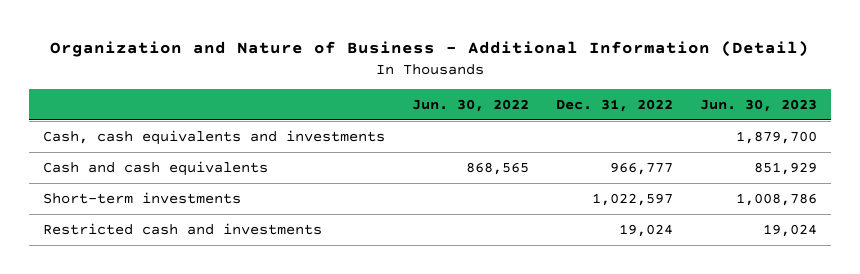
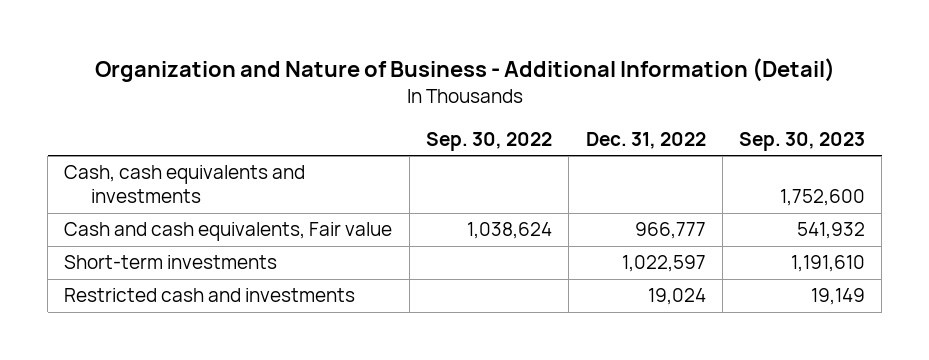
- | Jun. 30, 2022 | Dec. 31, 2022 | Jun. 30, 2023
+ | Sep. 30, 2022 | Dec. 31, 2022 | Sep. 30, 2023
- Cash and cash equivalents | 868,565 | 966,777 | 851,929
+ Cash and cash equivalents, Fair value | 1,038,624 | 966,777 | 541,932

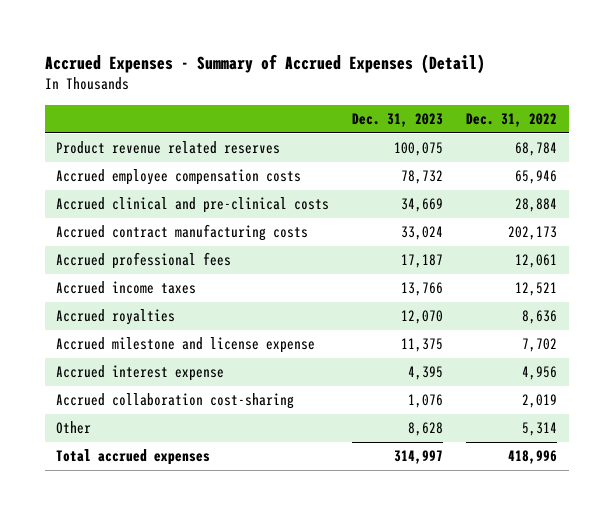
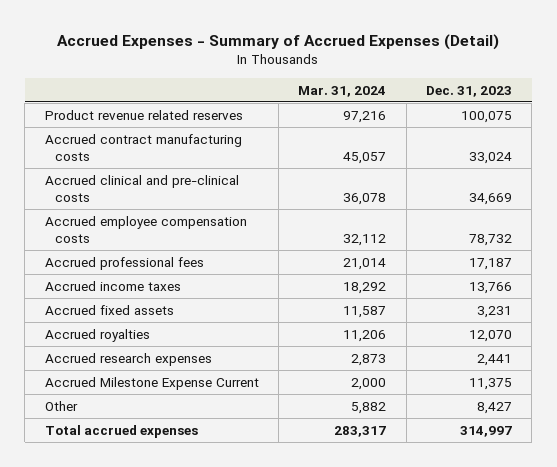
- | Dec. 31, 2023 | Dec. 31, 2022
+ | Mar. 31, 2024 | Dec. 31, 2023
moved down: Accrued clinical and pre-clinical costs | 36,078 | 34,669
moved down: Accrued employee compensation costs | 32,112 | 78,732
+ Accrued fixed assets | 11,587 | 3,231
- Accrued milestone and license expense | 11,375 | 7,702
- Accrued interest expense | 4,395 | 4,956
- Accrued collaboration cost-sharing | 1,076 | 2,019
- Other | 8,628 | 5,314
+ Accrued research expenses | 2,873 | 2,441
+ Accrued Milestone Expense Current | 2,000 | 11,375
+ Other | 5,882 | 8,427

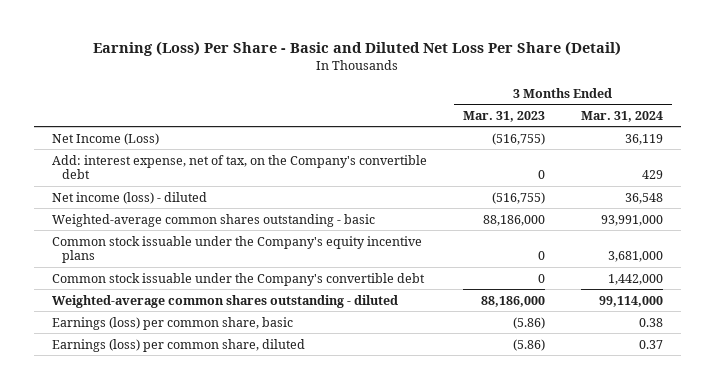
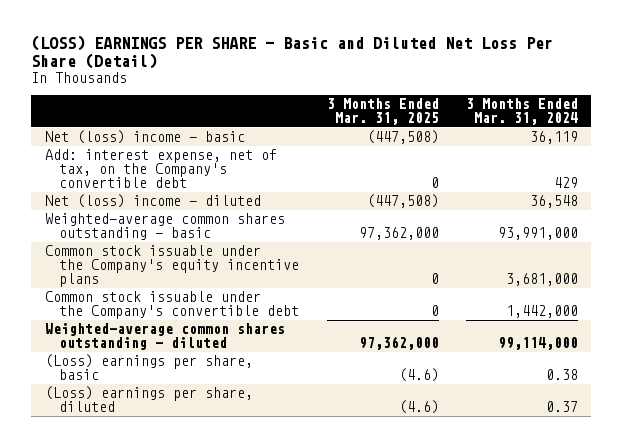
- Earning (Loss) Per Share - Basic and Diluted Net Loss Per Share (Detail)
+ (LOSS) EARNINGS PER SHARE - Basic and Diluted Net Loss Per Share (Detail)
- | 3 Months Ended Mar. 31, 2023 | 3 Months Ended Mar. 31, 2024
+ | 3 Months Ended Mar. 31, 2025 | 3 Months Ended Mar. 31, 2024
- Net Income (Loss) | (516,755) | 36,119
+ Net (loss) income - basic | (447,508) | 36,119
- Net income (loss) - diluted | (516,755) | 36,548
+ Net (loss) income - diluted | (447,508) | 36,548
- Earnings (loss) per common share, basic | (5.86) | 0.38
- Earnings (loss) per common share, diluted | (5.86) | 0.37
+ (Loss) earnings per share, basic | (4.6) | 0.38
+ (Loss) earnings per share, diluted | (4.6) | 0.37

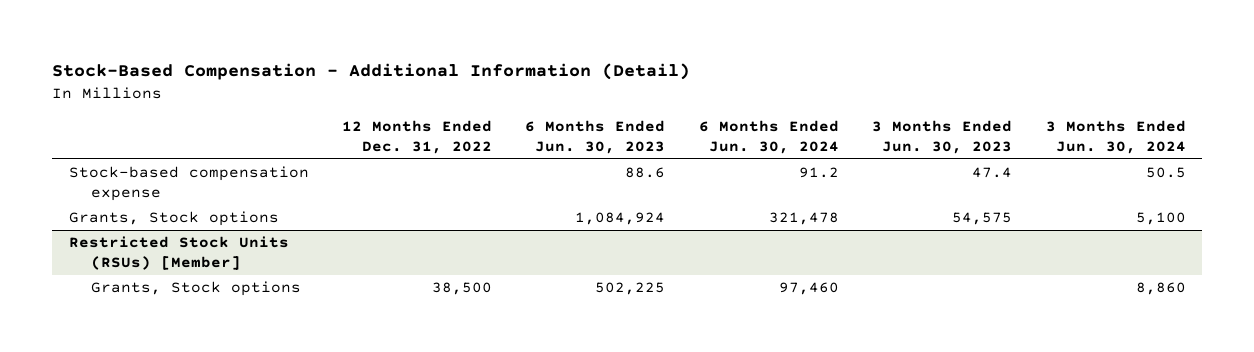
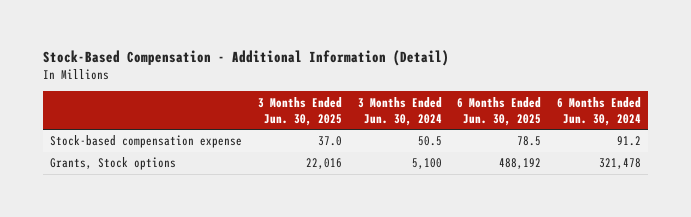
- | 12 Months Ended Dec. 31, 2022 | 6 Months Ended Jun. 30, 2023 | 6 Months Ended Jun. 30, 2024 | 3 Months Ended Jun. 30, 2023 | 3 Months Ended Jun. 30, 2024
+ | 3 Months Ended Jun. 30, 2025 | 3 Months Ended Jun. 30, 2024 | 6 Months Ended Jun. 30, 2025 | 6 Months Ended Jun. 30, 2024
- Restricted Stock Units (RSUs) [Member]
- Grants, Stock options | 38,500 | 502,225 | 97,460 | | 8,860

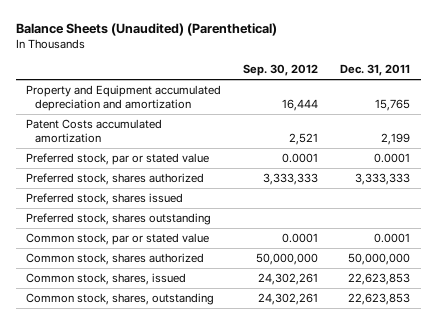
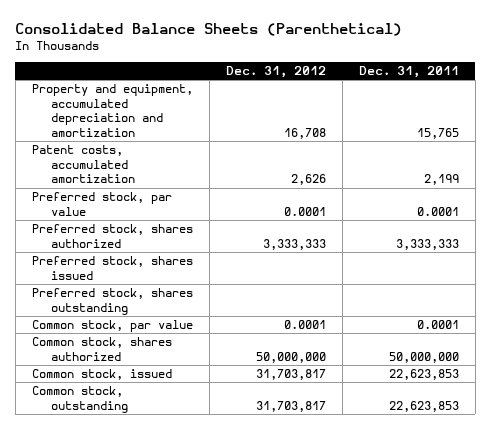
- Balance Sheets (Unaudited) (Parenthetical)
+ Consolidated Balance Sheets (Parenthetical)
- | Sep. 30, 2012 | Dec. 31, 2011
+ | Dec. 31, 2012 | Dec. 31, 2011
- Property and Equipment accumulated depreciation and amortization | 16,444 | 15,765
- Patent Costs accumulated amortization | 2,521 | 2,199
- Preferred stock, par or stated value | 0.0001 | 0.0001
+ Property and equipment, accumulated depreciation and amortization | 16,708 | 15,765
+ Patent costs, accumulated amortization | 2,626 | 2,199
+ Preferred stock, par value | 0.0001 | 0.0001
- Common stock, par or stated value | 0.0001 | 0.0001
+ Common stock, par value | 0.0001 | 0.0001
- Common stock, shares, issued | 24,302,261 | 22,623,853
- Common stock, shares, outstanding | 24,302,261 | 22,623,853
+ Common stock, issued | 31,703,817 | 22,623,853
+ Common stock, outstanding | 31,703,817 | 22,623,853

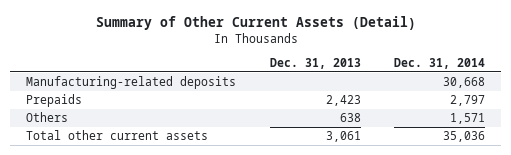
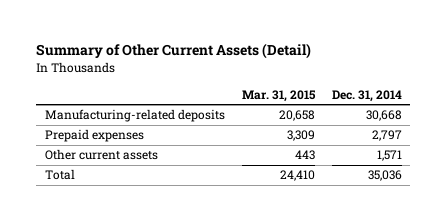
- | Dec. 31, 2013 | Dec. 31, 2014
+ | Mar. 31, 2015 | Dec. 31, 2014
- Prepaids | 2,423 | 2,797
- Others | 638 | 1,571
- Total other current assets | 3,061 | 35,036
+ Prepaid expenses | 3,309 | 2,797
+ Other current assets | 443 | 1,571
+ Total | 24,410 | 35,036

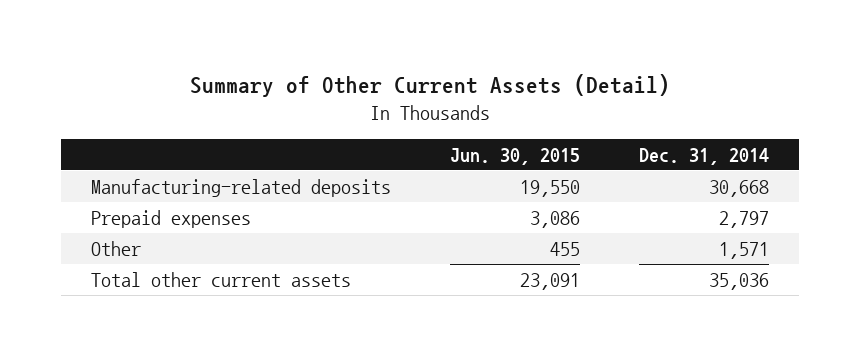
- | Mar. 31, 2015 | Dec. 31, 2014
+ | Jun. 30, 2015 | Dec. 31, 2014
- Other current assets | 443 | 1,571
- Total | 24,410 | 35,036
+ Other | 455 | 1,571
+ Total other current assets | 23,091 | 35,036

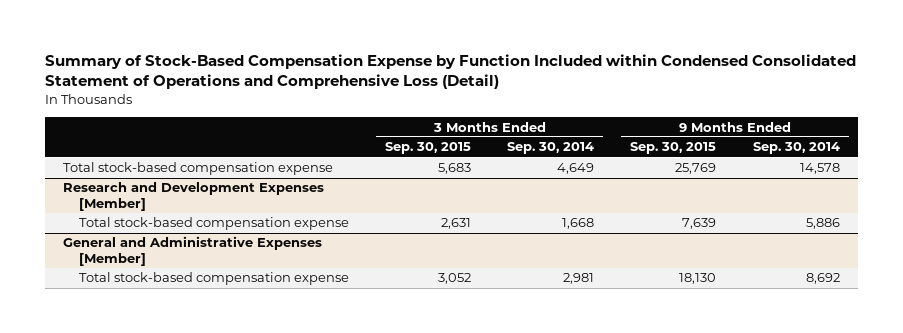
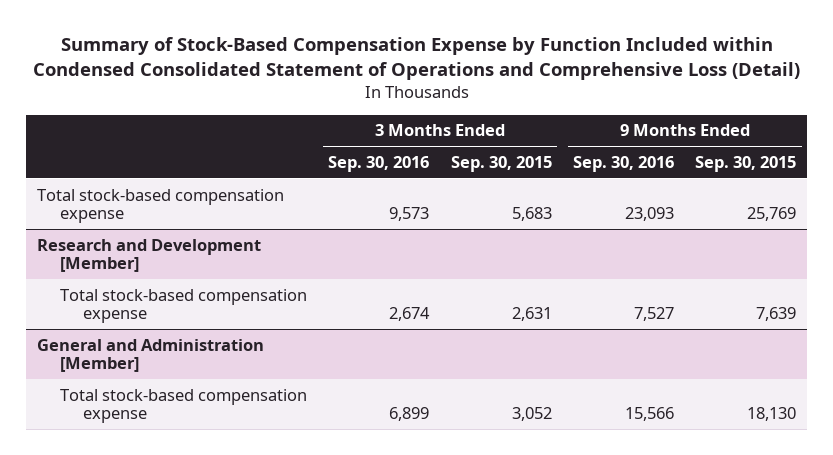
- | 3 Months Ended Sep. 30, 2015 | 3 Months Ended Sep. 30, 2014 | 9 Months Ended Sep. 30, 2015 | 9 Months Ended Sep. 30, 2014
+ | 3 Months Ended Sep. 30, 2016 | 3 Months Ended Sep. 30, 2015 | 9 Months Ended Sep. 30, 2016 | 9 Months Ended Sep. 30, 2015
- Research and Development Expenses [Member]
+ Research and Development [Member]
- General and Administrative Expenses [Member]
+ General and Administration [Member]

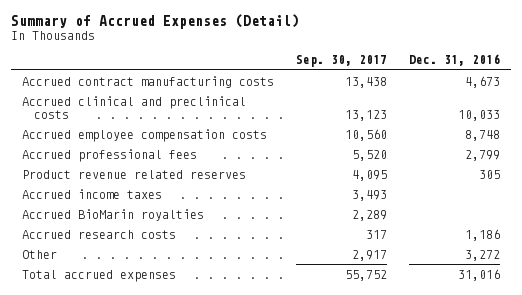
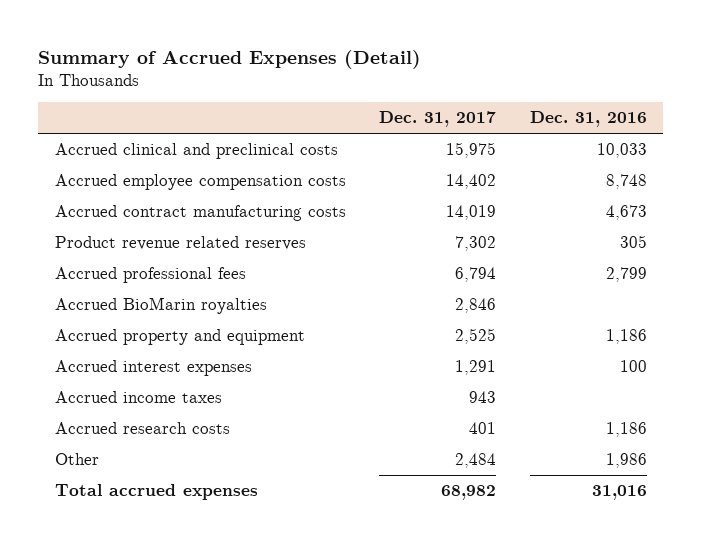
- | Sep. 30, 2017 | Dec. 31, 2016
+ | Dec. 31, 2017 | Dec. 31, 2016
moved down: Accrued contract manufacturing costs | 14,019 | 4,673
moved down: Accrued professional fees | 6,794 | 2,799
+ Accrued property and equipment | 2,525 | 1,186
+ Accrued interest expenses | 1,291 | 100
moved down: Accrued income taxes | 943 |
- Other | 2,917 | 3,272
+ Other | 2,484 | 1,986

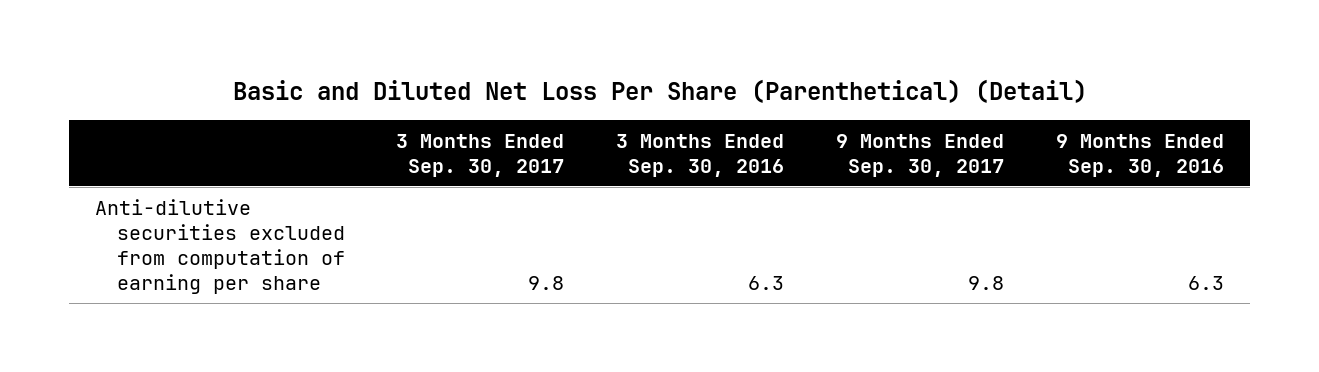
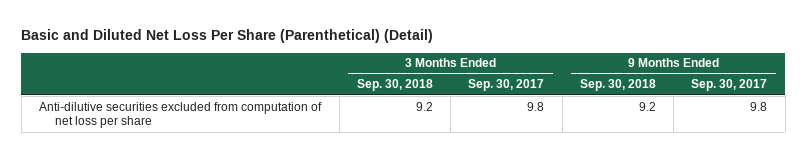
- | 3 Months Ended Sep. 30, 2017 | 3 Months Ended Sep. 30, 2016 | 9 Months Ended Sep. 30, 2017 | 9 Months Ended Sep. 30, 2016
+ | 3 Months Ended Sep. 30, 2018 | 3 Months Ended Sep. 30, 2017 | 9 Months Ended Sep. 30, 2018 | 9 Months Ended Sep. 30, 2017
- Anti-dilutive securities excluded from computation of earning per share | 9.8 | 6.3 | 9.8 | 6.3
+ Anti-dilutive securities excluded from computation of net loss per share | 9.2 | 9.8 | 9.2 | 9.8

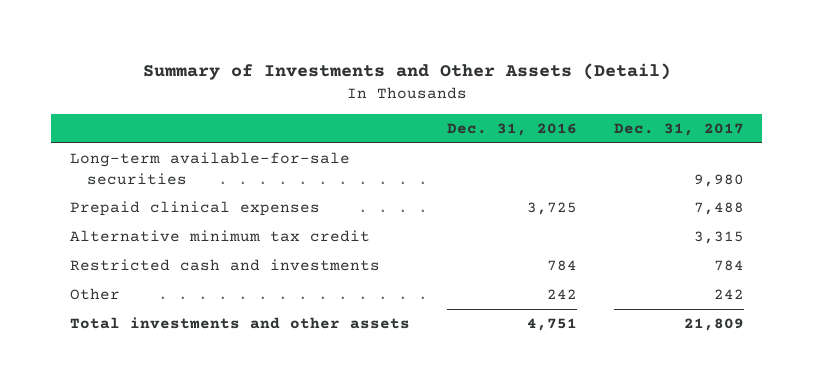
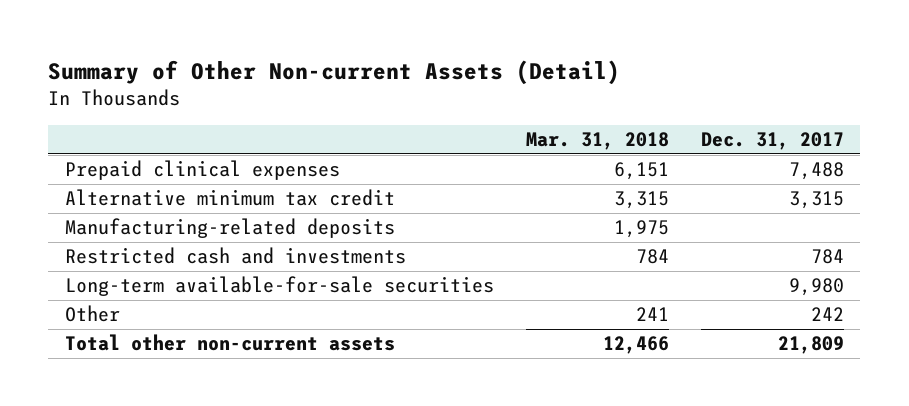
- Summary of Investments and Other Assets (Detail)
+ Summary of Other Non-current Assets (Detail)
- | Dec. 31, 2016 | Dec. 31, 2017
+ | Mar. 31, 2018 | Dec. 31, 2017
+ Manufacturing-related deposits | 1,975 |
moved down: Long-term available-for-sale securities | | 9,980
- Total investments and other assets | 4,751 | 21,809
+ Total other non-current assets | 12,466 | 21,809

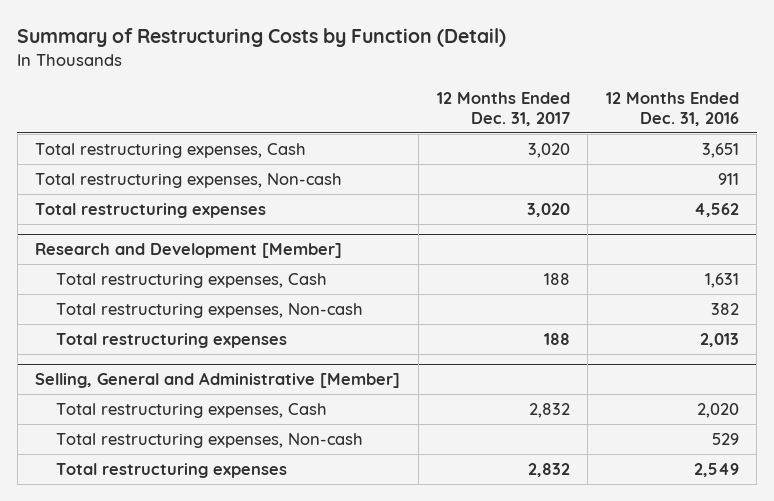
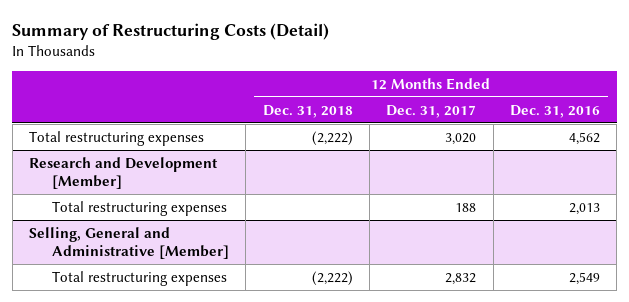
- Summary of Restructuring Costs by Function (Detail)
+ Summary of Restructuring Costs (Detail)
- | 12 Months Ended Dec. 31, 2017 | 12 Months Ended Dec. 31, 2016
+ | 12 Months Ended Dec. 31, 2018 | 12 Months Ended Dec. 31, 2017 | 12 Months Ended Dec. 31, 2016
- Total restructuring expenses, Cash | 3,020 | 3,651
- Total restructuring expenses, Non-cash | | 911
@ Research and Development [Member]
- Total restructuring expenses, Cash | 188 | 1,631
- Total restructuring expenses, Non-cash | | 382
@ Selling, General and Administrative [Member]
- Total restructuring expenses, Cash | 2,832 | 2,020
- Total restructuring expenses, Non-cash | | 529

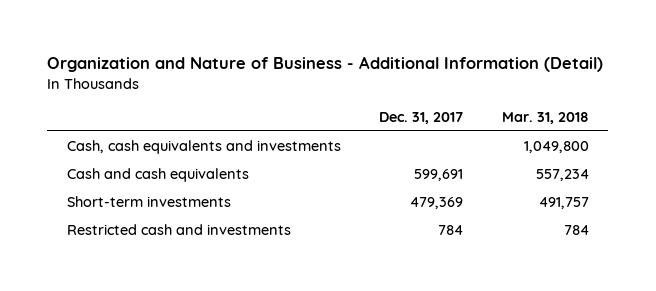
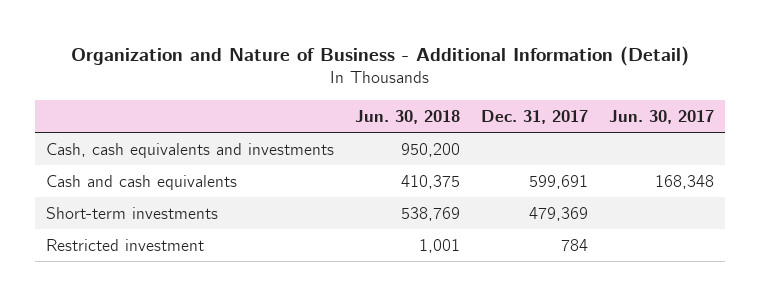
- | Dec. 31, 2017 | Mar. 31, 2018
+ | Jun. 30, 2018 | Dec. 31, 2017 | Jun. 30, 2017
- Restricted cash and investments | 784 | 784
+ Restricted investment | 1,001 | 784 |

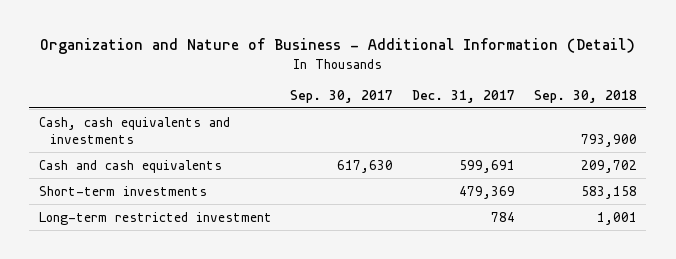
- | Jun. 30, 2018 | Dec. 31, 2017 | Jun. 30, 2017
+ | Sep. 30, 2017 | Dec. 31, 2017 | Sep. 30, 2018
- Restricted investment | 1,001 | 784 |
+ Long-term restricted investment | | 784 | 1,001

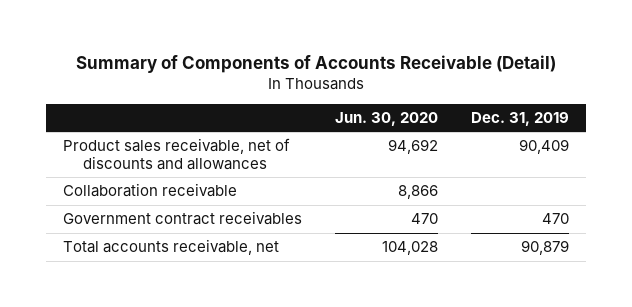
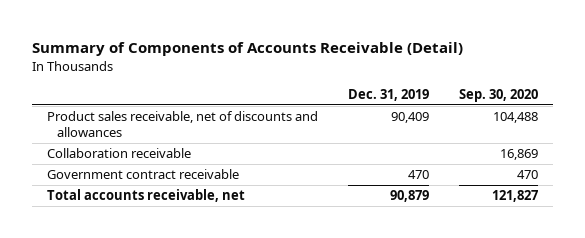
- | Jun. 30, 2020 | Dec. 31, 2019
+ | Dec. 31, 2019 | Sep. 30, 2020
- Government contract receivables | 470 | 470
+ Government contract receivable | 470 | 470

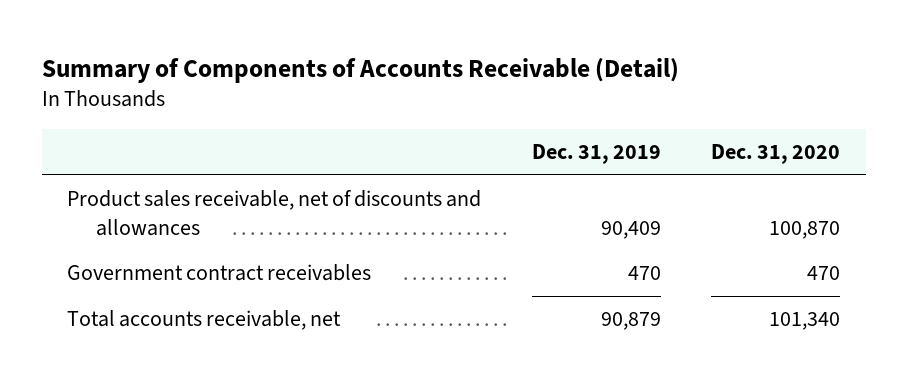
- | Dec. 31, 2019 | Sep. 30, 2020
+ | Dec. 31, 2019 | Dec. 31, 2020
- Collaboration receivable | | 16,869
- Government contract receivable | 470 | 470
+ Government contract receivables | 470 | 470

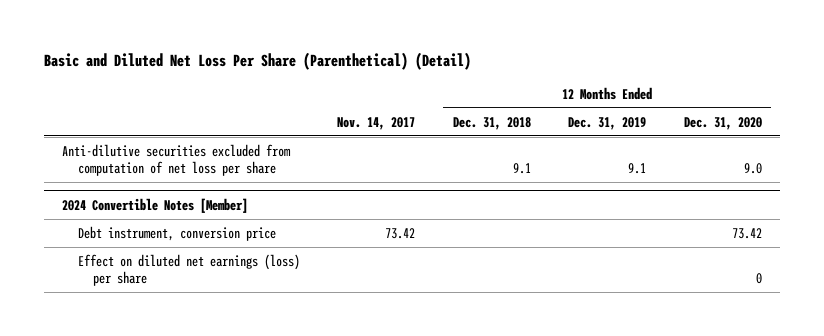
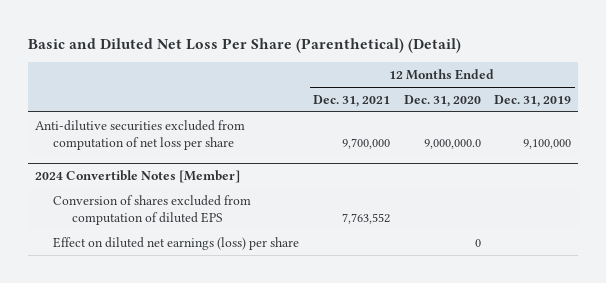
- | Nov. 14, 2017 | 12 Months Ended Dec. 31, 2018 | 12 Months Ended Dec. 31, 2019 | 12 Months Ended Dec. 31, 2020
+ | 12 Months Ended Dec. 31, 2021 | 12 Months Ended Dec. 31, 2020 | 12 Months Ended Dec. 31, 2019
- Anti-dilutive securities excluded from computation of net loss per share | | 9.1 | 9.1 | 9.0
+ Anti-dilutive securities excluded from computation of net loss per share | 9,700,000 | 9,000,000.0 | 9,100,000
@ 2024 Convertible Notes [Member]
- Debt instrument, conversion price | 73.42 | | | 73.42
+ Conversion of shares excluded from computation of diluted EPS | 7,763,552 | |

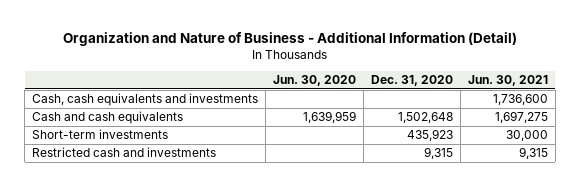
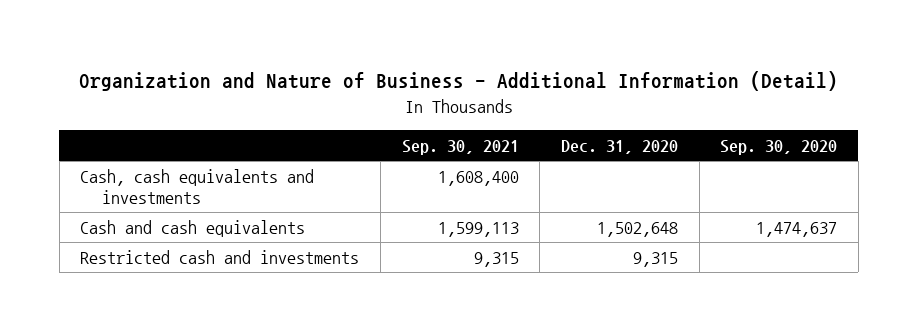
- | Jun. 30, 2020 | Dec. 31, 2020 | Jun. 30, 2021
+ | Sep. 30, 2021 | Dec. 31, 2020 | Sep. 30, 2020
- Short-term investments | | 435,923 | 30,000

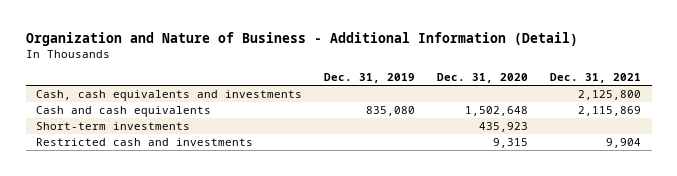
- | Sep. 30, 2021 | Dec. 31, 2020 | Sep. 30, 2020
+ | Dec. 31, 2019 | Dec. 31, 2020 | Dec. 31, 2021
+ Short-term investments | | 435,923 |

